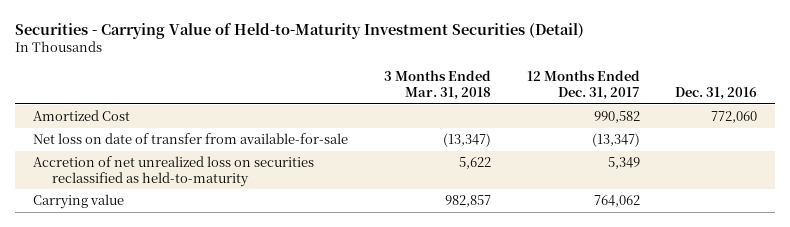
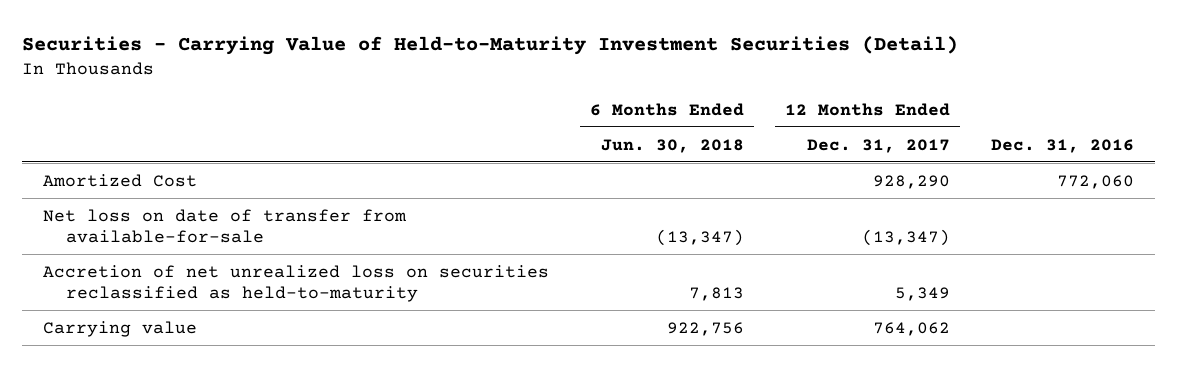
- | 3 Months Ended Mar. 31, 2018 | 12 Months Ended Dec. 31, 2017 | Dec. 31, 2016
+ | 6 Months Ended Jun. 30, 2018 | 12 Months Ended Dec. 31, 2017 | Dec. 31, 2016
- Amortized Cost | | 990,582 | 772,060
+ Amortized Cost | | 928,290 | 772,060

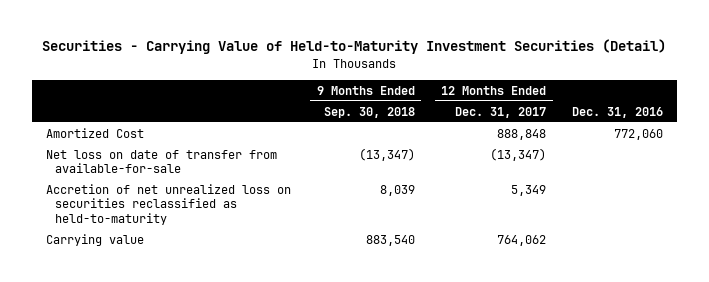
- | 6 Months Ended Jun. 30, 2018 | 12 Months Ended Dec. 31, 2017 | Dec. 31, 2016
+ | 9 Months Ended Sep. 30, 2018 | 12 Months Ended Dec. 31, 2017 | Dec. 31, 2016
- Amortized Cost | | 928,290 | 772,060
+ Amortized Cost | | 888,848 | 772,060

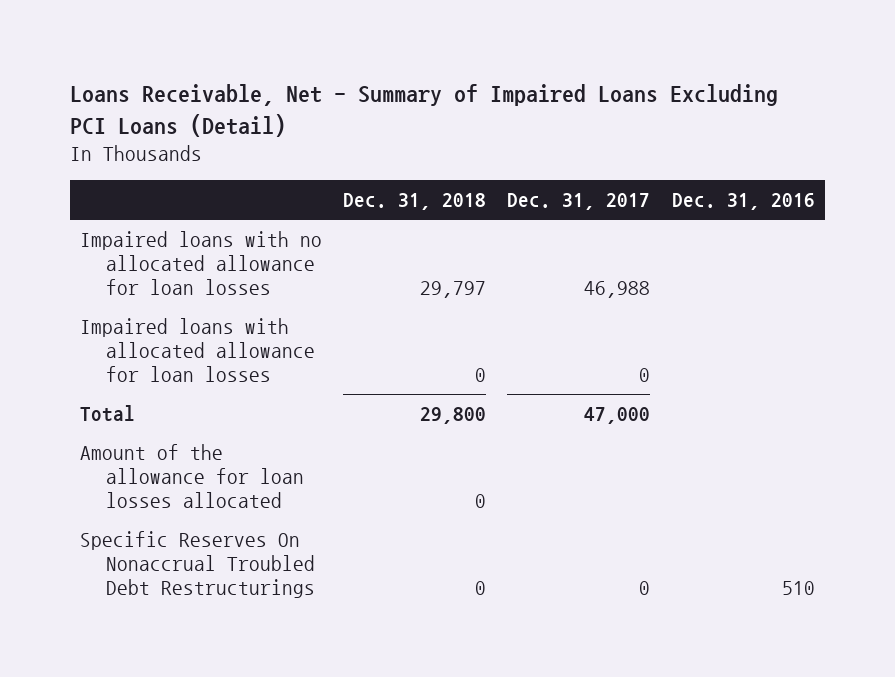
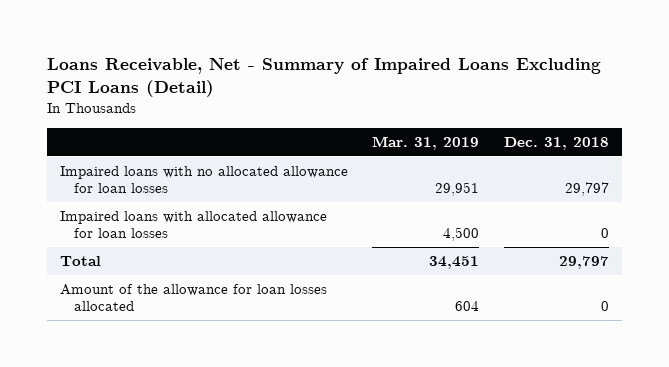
- | Dec. 31, 2018 | Dec. 31, 2017 | Dec. 31, 2016
+ | Mar. 31, 2019 | Dec. 31, 2018
- Total | 29,800 | 47,000 |
+ Total | 34,451 | 29,797
- Specific Reserves On Nonaccrual Troubled Debt Restructurings | 0 | 0 | 510

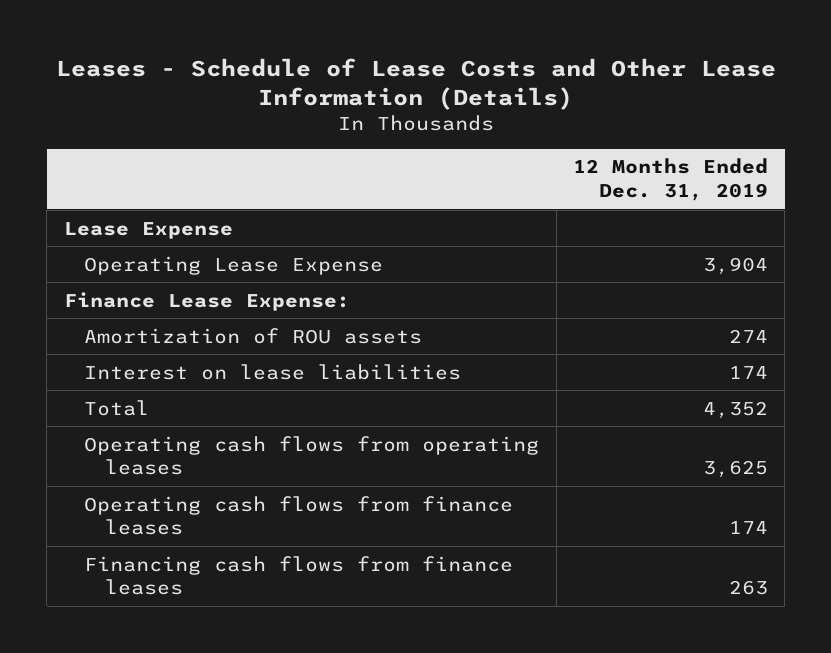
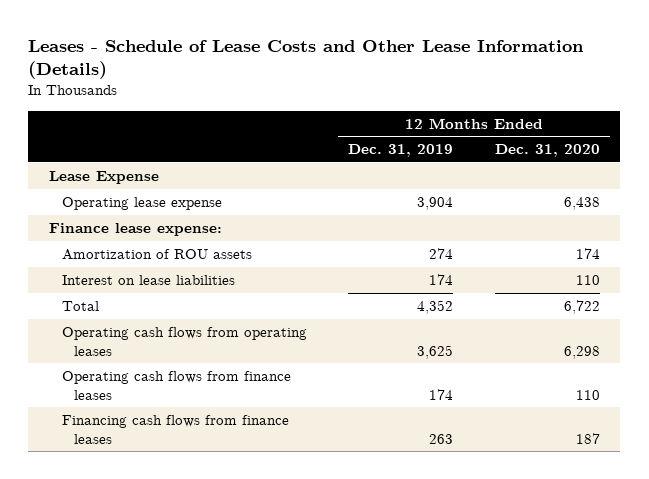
- | 12 Months Ended Dec. 31, 2019
+ | 12 Months Ended Dec. 31, 2019 | 12 Months Ended Dec. 31, 2020
- Operating Lease Expense | 3,904
- Finance Lease Expense:
+ Operating lease expense | 3,904 | 6,438
+ Finance lease expense:

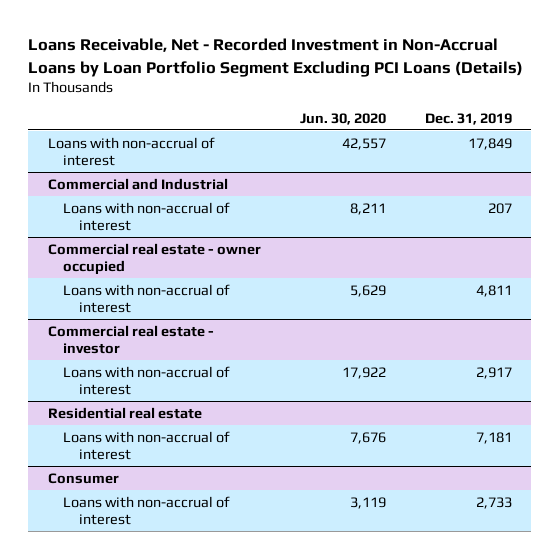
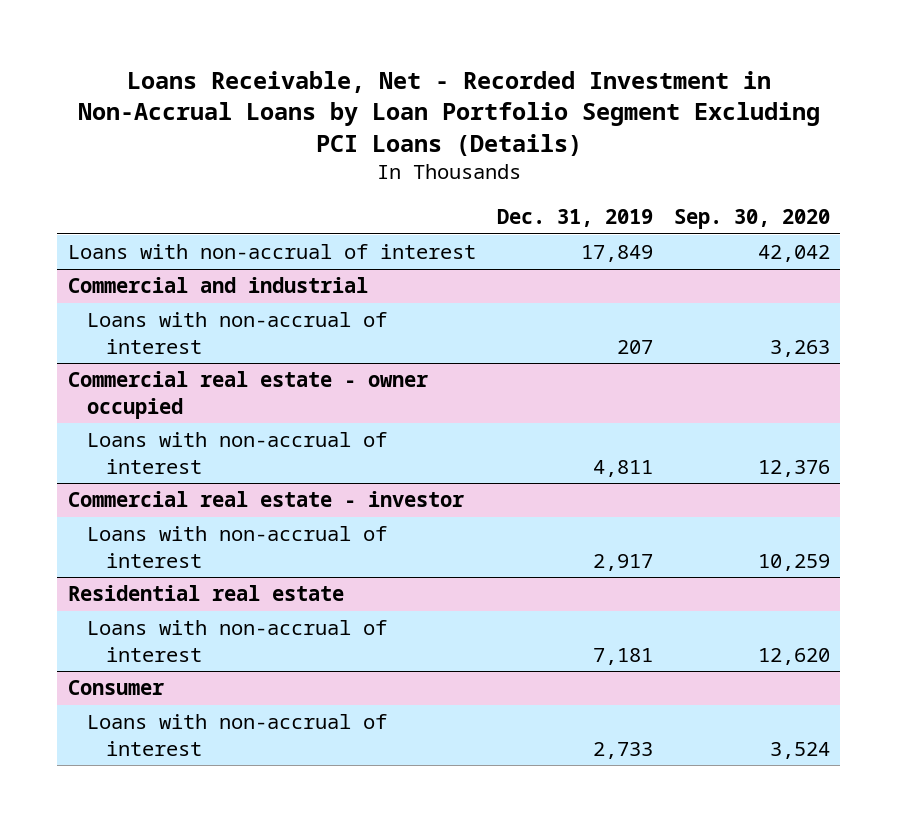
- | Jun. 30, 2020 | Dec. 31, 2019
+ | Dec. 31, 2019 | Sep. 30, 2020
- Commercial and Industrial
+ Commercial and industrial

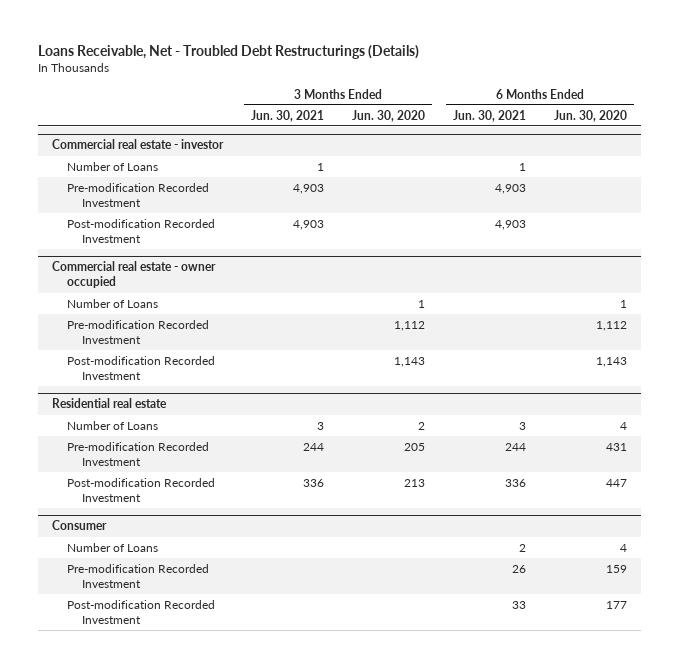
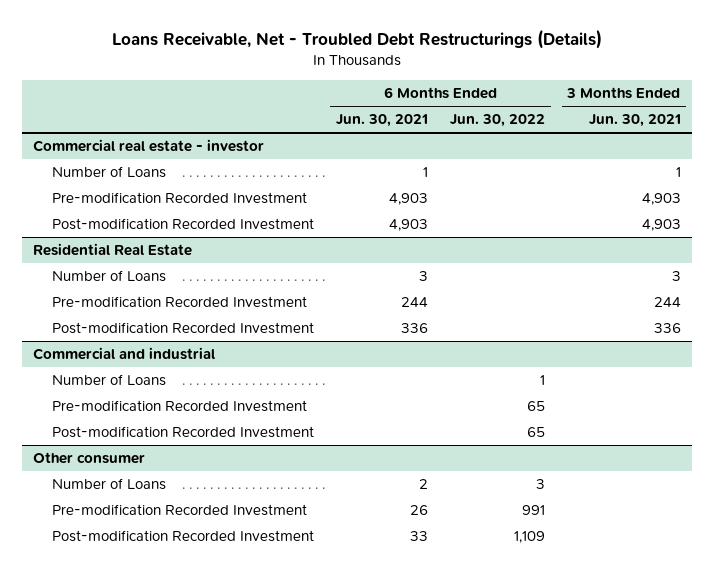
- | 3 Months Ended Jun. 30, 2021 | 3 Months Ended Jun. 30, 2020 | 6 Months Ended Jun. 30, 2021 | 6 Months Ended Jun. 30, 2020
+ | 6 Months Ended Jun. 30, 2021 | 6 Months Ended Jun. 30, 2022 | 3 Months Ended Jun. 30, 2021
- Commercial real estate - owner occupied
- Number of Loans | | 1 | | 1
- Pre-modification Recorded Investment | | 1,112 | | 1,112
- Post-modification Recorded Investment | | 1,143 | | 1,143
- Residential real estate
+ Residential Real Estate
- Consumer
+ Commercial and industrial
+ Number of Loans | | 1 |
+ Pre-modification Recorded Investment | | 65 |
+ Post-modification Recorded Investment | | 65 |
+ Other consumer

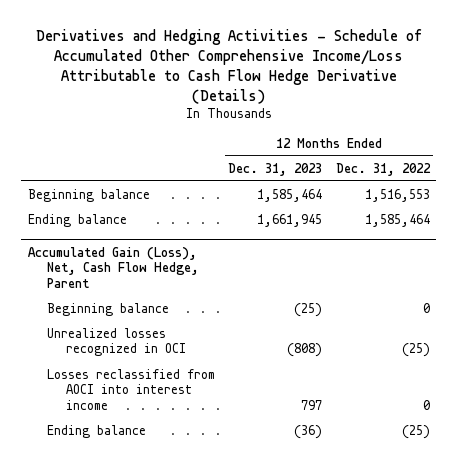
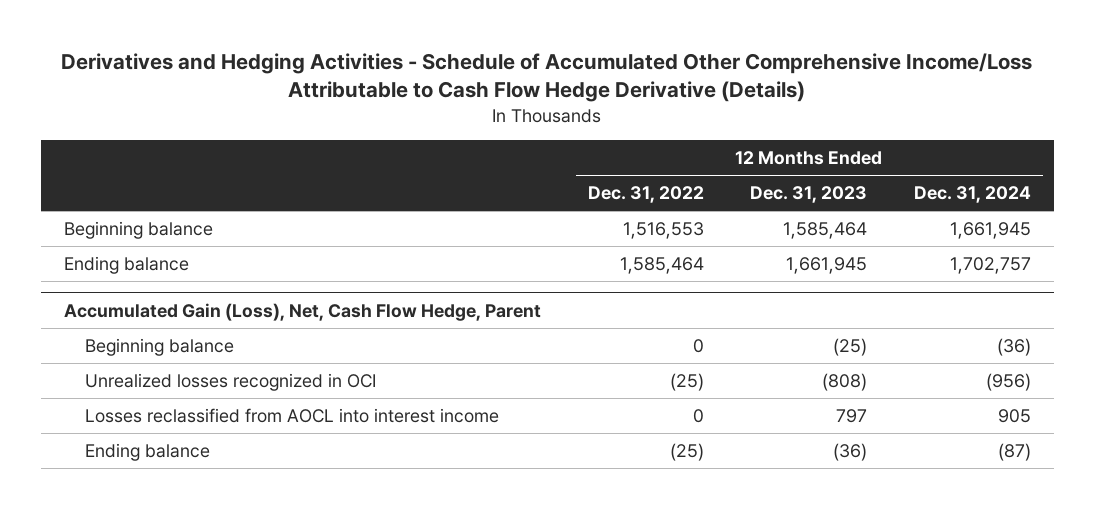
- | 12 Months Ended Dec. 31, 2023 | 12 Months Ended Dec. 31, 2022
+ | 12 Months Ended Dec. 31, 2022 | 12 Months Ended Dec. 31, 2023 | 12 Months Ended Dec. 31, 2024
@ Accumulated Gain (Loss), Net, Cash Flow Hedge, Parent
- Losses reclassified from AOCI into interest income | 797 | 0
+ Losses reclassified from AOCL into interest income | 0 | 797 | 905

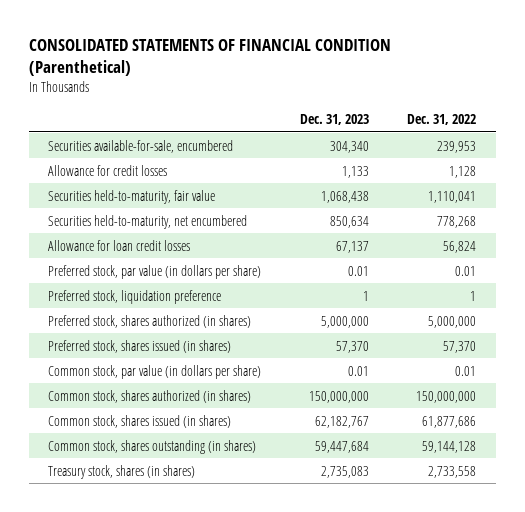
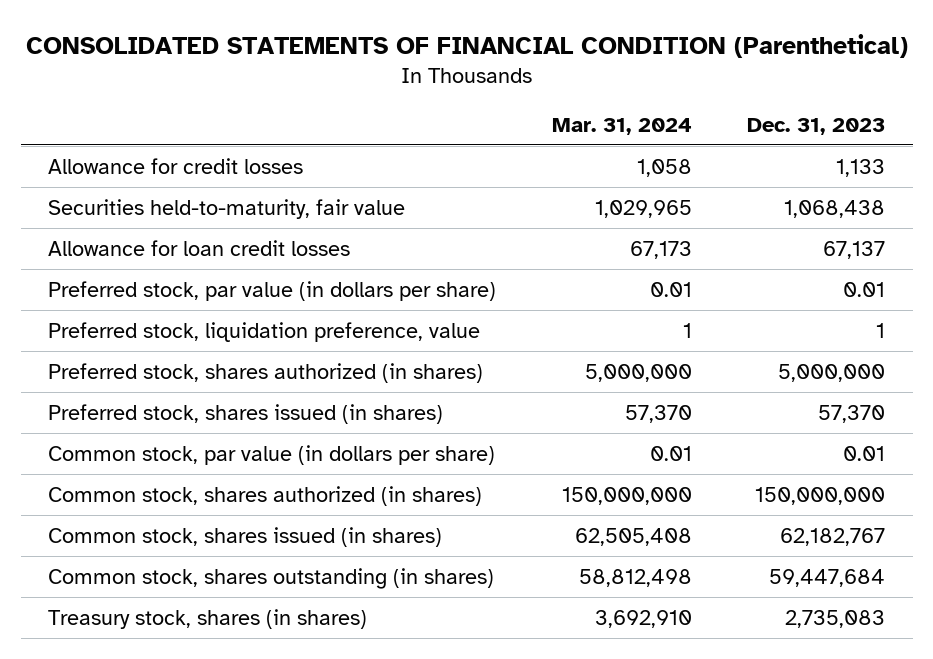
- | Dec. 31, 2023 | Dec. 31, 2022
+ | Mar. 31, 2024 | Dec. 31, 2023
- Securities available-for-sale, encumbered | 304,340 | 239,953
- Securities held-to-maturity, net encumbered | 850,634 | 778,268
- Preferred stock, liquidation preference | 1 | 1
+ Preferred stock, liquidation preference, value | 1 | 1

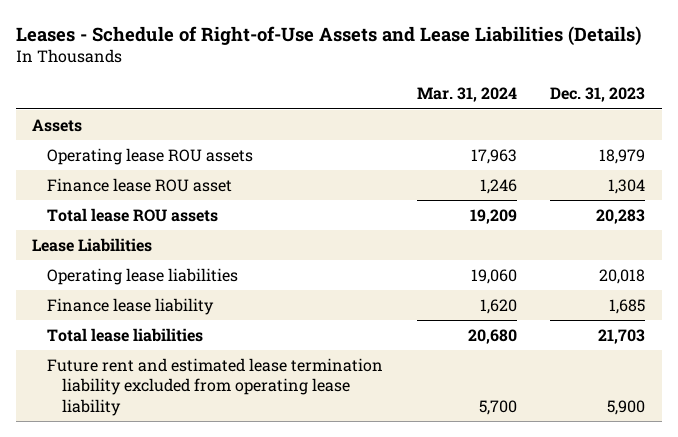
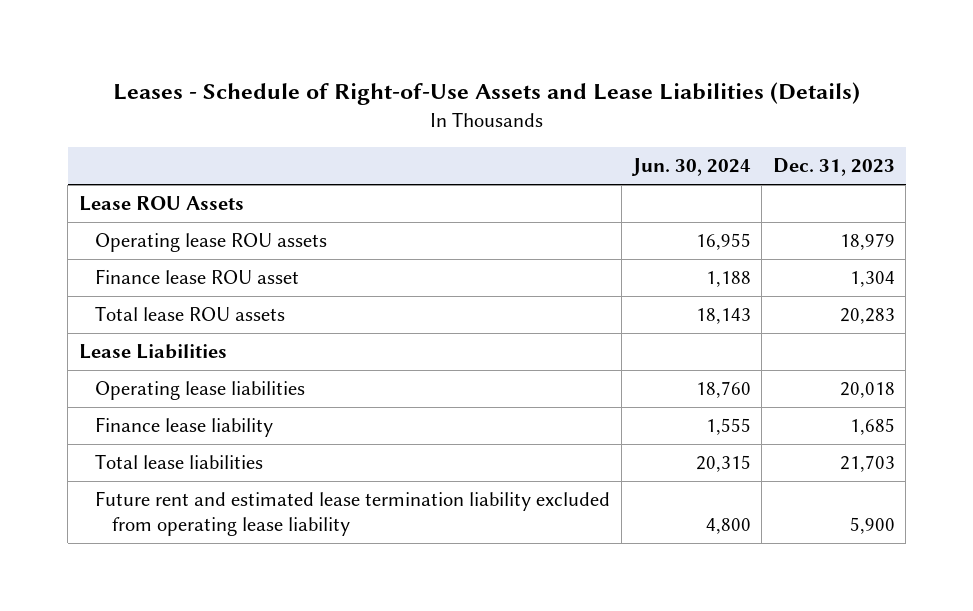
- | Mar. 31, 2024 | Dec. 31, 2023
+ | Jun. 30, 2024 | Dec. 31, 2023
- Assets
+ Lease ROU Assets

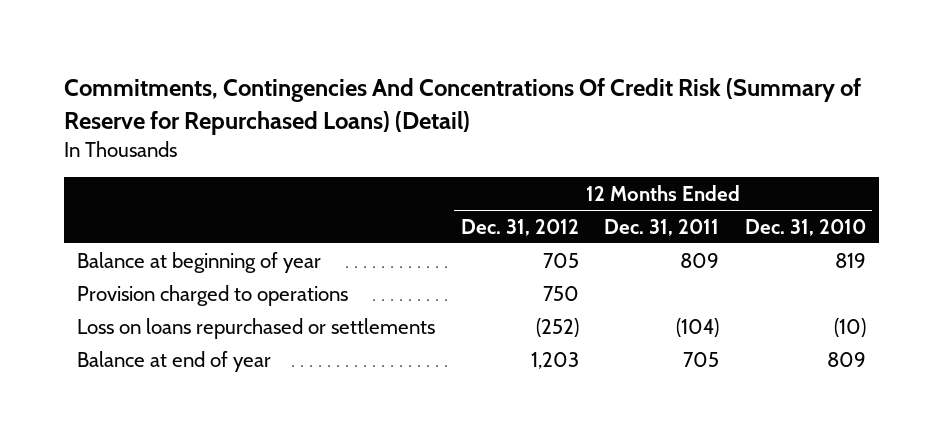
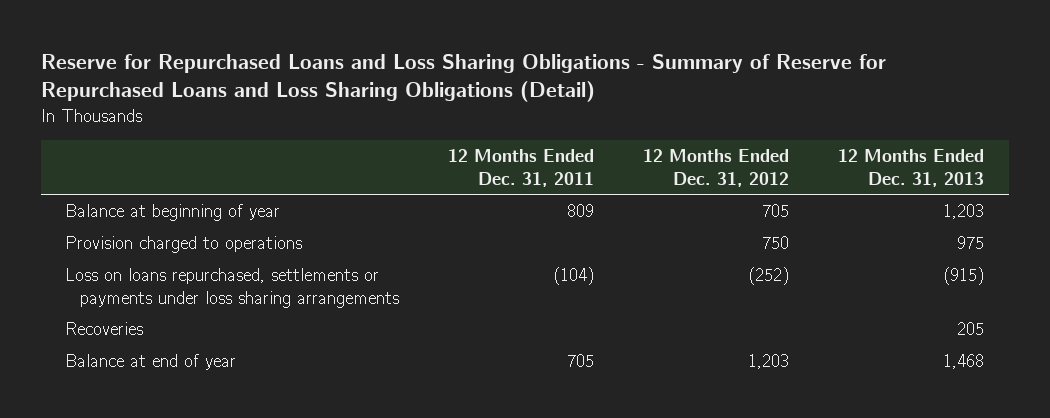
- Commitments, Contingencies And Concentrations Of Credit Risk (Summary of Reserve for Repurchased Loans) (Detail)
+ Reserve for Repurchased Loans and Loss Sharing Obligations - Summary of Reserve for Repurchased Loans and Loss Sharing Obligations (Detail)
- | 12 Months Ended Dec. 31, 2012 | 12 Months Ended Dec. 31, 2011 | 12 Months Ended Dec. 31, 2010
+ | 12 Months Ended Dec. 31, 2011 | 12 Months Ended Dec. 31, 2012 | 12 Months Ended Dec. 31, 2013
- Loss on loans repurchased or settlements | (252) | (104) | (10)
+ Loss on loans repurchased, settlements or payments under loss sharing arrangements | (104) | (252) | (915)
+ Recoveries | | | 205

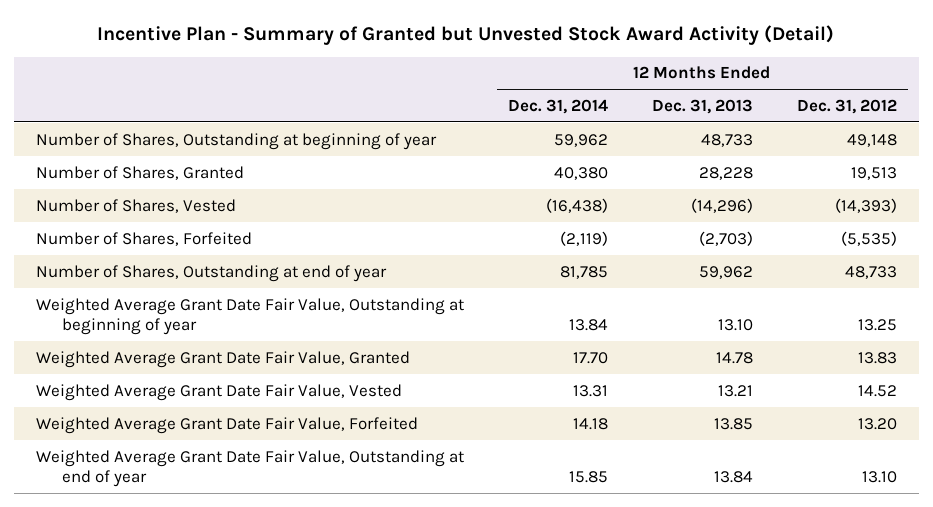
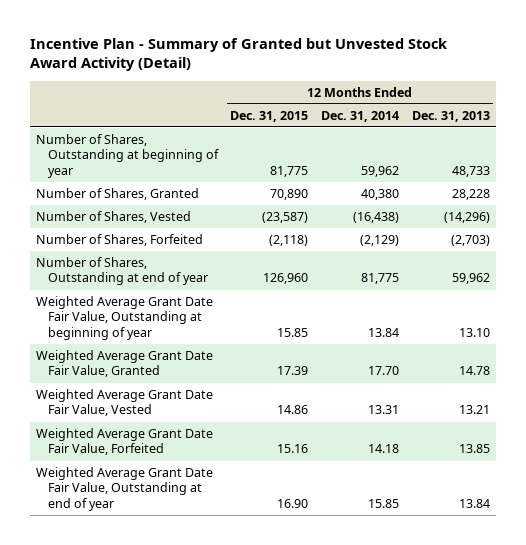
- | 12 Months Ended Dec. 31, 2014 | 12 Months Ended Dec. 31, 2013 | 12 Months Ended Dec. 31, 2012
+ | 12 Months Ended Dec. 31, 2015 | 12 Months Ended Dec. 31, 2014 | 12 Months Ended Dec. 31, 2013
- Number of Shares, Forfeited | (2,119) | (2,703) | (5,535)
- Number of Shares, Outstanding at end of year | 81,785 | 59,962 | 48,733
+ Number of Shares, Forfeited | (2,118) | (2,129) | (2,703)
+ Number of Shares, Outstanding at end of year | 126,960 | 81,775 | 59,962

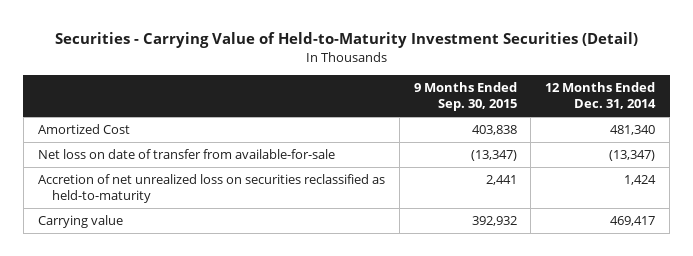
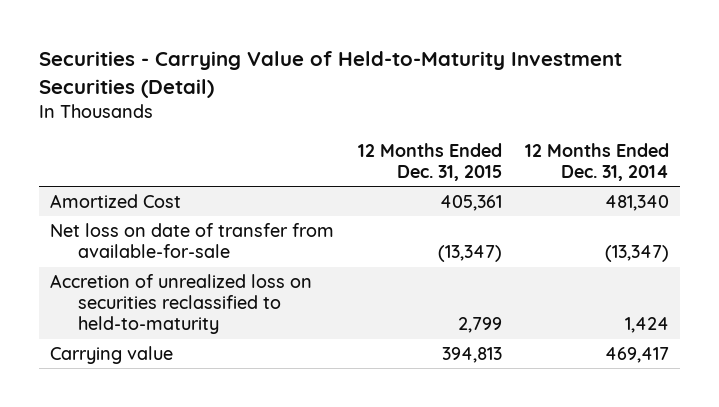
- | 9 Months Ended Sep. 30, 2015 | 12 Months Ended Dec. 31, 2014
+ | 12 Months Ended Dec. 31, 2015 | 12 Months Ended Dec. 31, 2014
- Accretion of net unrealized loss on securities reclassified as held-to-maturity | 2,441 | 1,424
+ Accretion of unrealized loss on securities reclassified to held-to-maturity | 2,799 | 1,424

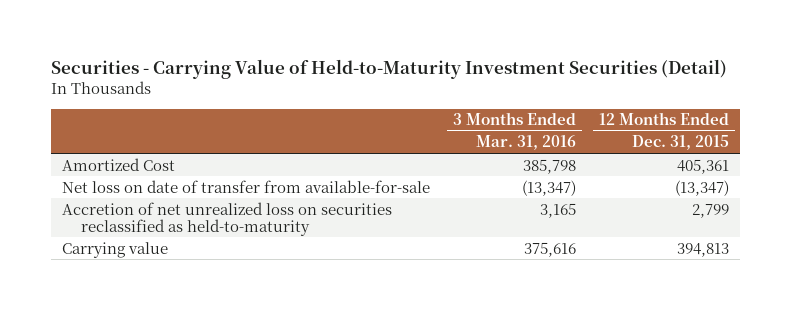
- | 12 Months Ended Dec. 31, 2015 | 12 Months Ended Dec. 31, 2014
+ | 3 Months Ended Mar. 31, 2016 | 12 Months Ended Dec. 31, 2015
- Accretion of unrealized loss on securities reclassified to held-to-maturity | 2,799 | 1,424
+ Accretion of net unrealized loss on securities reclassified as held-to-maturity | 3,165 | 2,799

